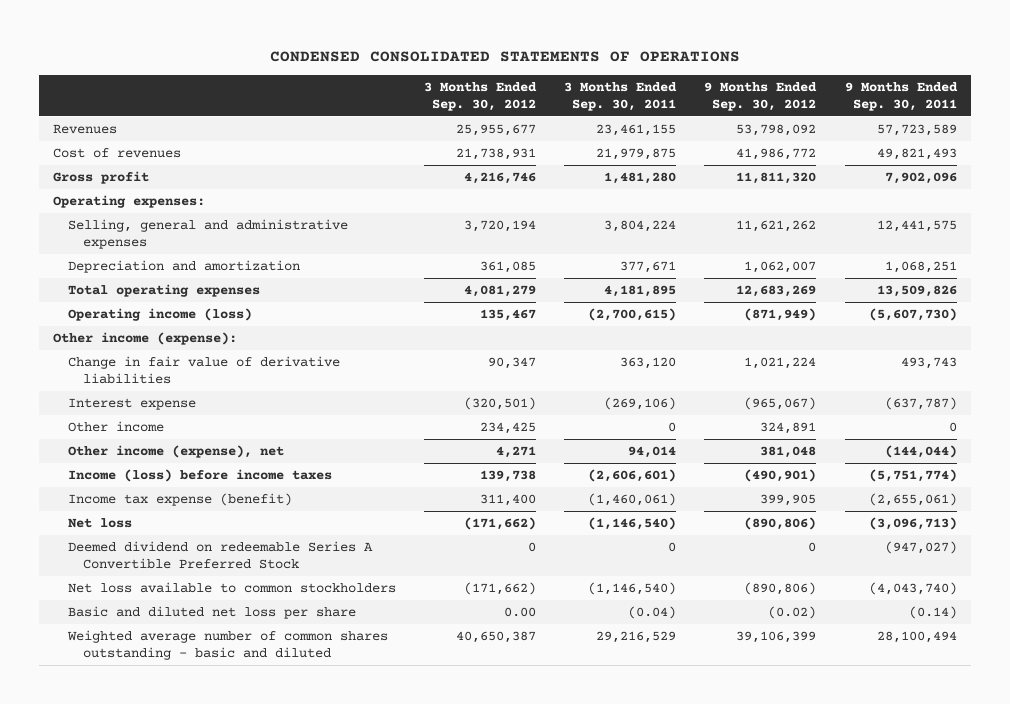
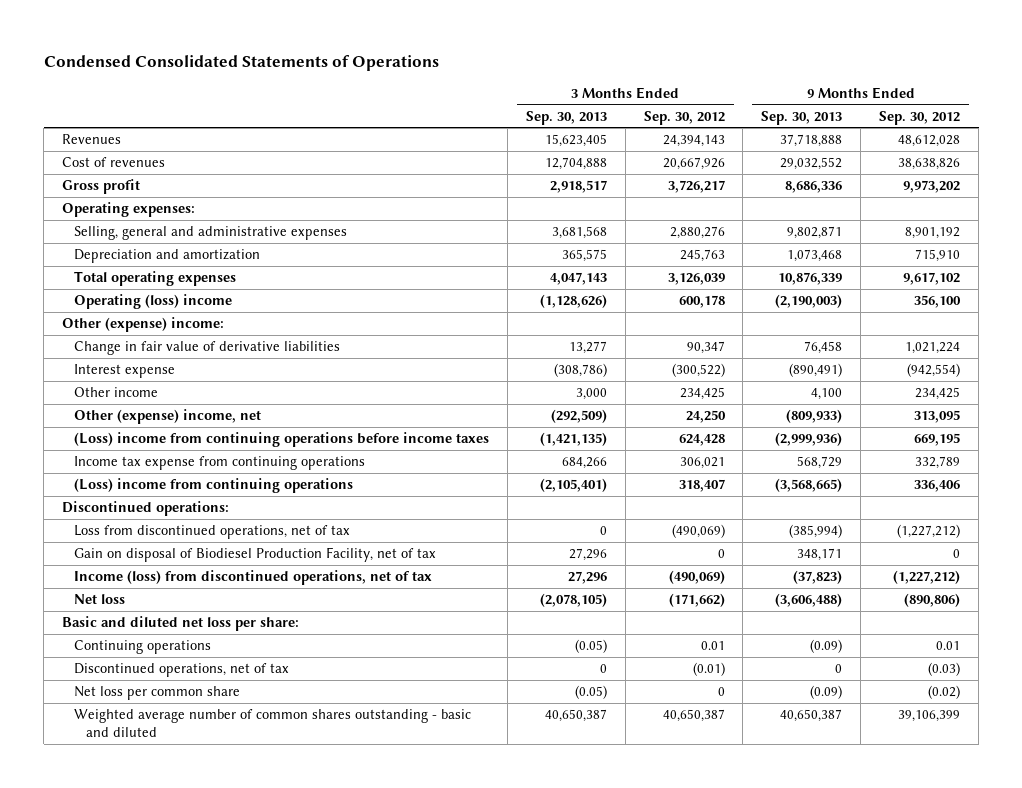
- CONDENSED CONSOLIDATED STATEMENTS OF OPERATIONS
+ Condensed Consolidated Statements of Operations
- | 3 Months Ended Sep. 30, 2012 | 3 Months Ended Sep. 30, 2011 | 9 Months Ended Sep. 30, 2012 | 9 Months Ended Sep. 30, 2011
+ | 3 Months Ended Sep. 30, 2013 | 3 Months Ended Sep. 30, 2012 | 9 Months Ended Sep. 30, 2013 | 9 Months Ended Sep. 30, 2012
- Revenues | 25,955,677 | 23,461,155 | 53,798,092 | 57,723,589
- Cost of revenues | 21,738,931 | 21,979,875 | 41,986,772 | 49,821,493
- Gross profit | 4,216,746 | 1,481,280 | 11,811,320 | 7,902,096
+ Revenues | 15,623,405 | 24,394,143 | 37,718,888 | 48,612,028
+ Cost of revenues | 12,704,888 | 20,667,926 | 29,032,552 | 38,638,826
+ Gross profit | 2,918,517 | 3,726,217 | 8,686,336 | 9,973,202
- Selling, general and administrative expenses | 3,720,194 | 3,804,224 | 11,621,262 | 12,441,575
- Depreciation and amortization | 361,085 | 377,671 | 1,062,007 | 1,068,251
- Total operating expenses | 4,081,279 | 4,181,895 | 12,683,269 | 13,509,826
- Operating income (loss) | 135,467 | (2,700,615) | (871,949) | (5,607,730)
- Other income (expense):
+ Selling, general and administrative expenses | 3,681,568 | 2,880,276 | 9,802,871 | 8,901,192
+ Depreciation and amortization | 365,575 | 245,763 | 1,073,468 | 715,910
+ Total operating expenses | 4,047,143 | 3,126,039 | 10,876,339 | 9,617,102
+ Operating (loss) income | (1,128,626) | 600,178 | (2,190,003) | 356,100
+ Other (expense) income:
- Interest expense | (320,501) | (269,106) | (965,067) | (637,787)
- Other income | 234,425 | 0 | 324,891 | 0
- Other income (expense), net | 4,271 | 94,014 | 381,048 | (144,044)
- Income (loss) before income taxes | 139,738 | (2,606,601) | (490,901) | (5,751,774)
- Income tax expense (benefit) | 311,400 | (1,460,061) | 399,905 | (2,655,061)
+ Interest expense | (308,786) | (300,522) | (890,491) | (942,554)
+ Other income | 3,000 | 234,425 | 4,100 | 234,425
+ Other (expense) income, net | (292,509) | 24,250 | (809,933) | 313,095
+ (Loss) income from continuing operations before income taxes | (1,421,135) | 624,428 | (2,999,936) | 669,195
+ Income tax expense from continuing operations | 684,266 | 306,021 | 568,729 | 332,789
+ (Loss) income from continuing operations | (2,105,401) | 318,407 | (3,568,665) | 336,406
+ Discontinued operations:
+ Loss from discontinued operations, net of tax | 0 | (490,069) | (385,994) | (1,227,212)
+ Gain on disposal of Biodiesel Production Facility, net of tax | 27,296 | 0 | 348,171 | 0
+ Income (loss) from discontinued operations, net of tax | 27,296 | (490,069) | (37,823) | (1,227,212)
- Deemed dividend on redeemable Series A Convertible Preferred Stock | 0 | 0 | 0 | (947,027)
- Net loss available to common stockholders | (171,662) | (1,146,540) | (890,806) | (4,043,740)
- Basic and diluted net loss per share | 0.00 | (0.04) | (0.02) | (0.14)
+ Basic and diluted net loss per share:
+ Continuing operations | (0.05) | 0.01 | (0.09) | 0.01
+ Discontinued operations, net of tax | 0 | (0.01) | 0 | (0.03)
+ Net loss per common share | (0.05) | 0 | (0.09) | (0.02)

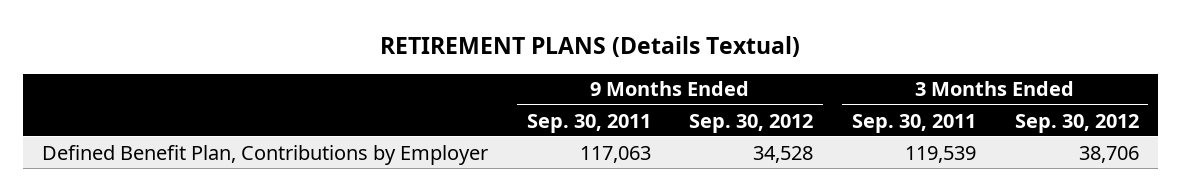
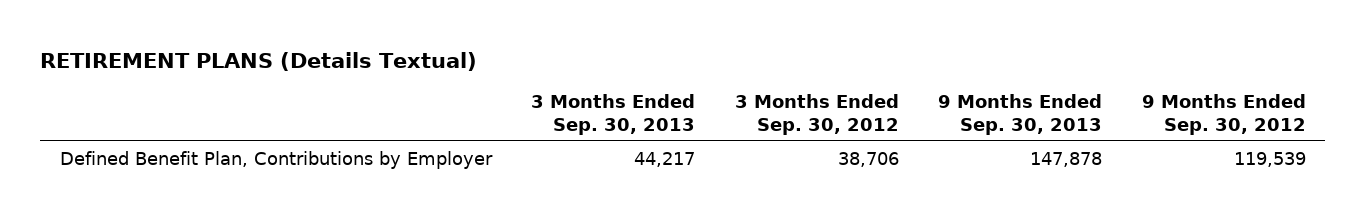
- | 9 Months Ended Sep. 30, 2011 | 9 Months Ended Sep. 30, 2012 | 3 Months Ended Sep. 30, 2011 | 3 Months Ended Sep. 30, 2012
+ | 3 Months Ended Sep. 30, 2013 | 3 Months Ended Sep. 30, 2012 | 9 Months Ended Sep. 30, 2013 | 9 Months Ended Sep. 30, 2012
- Defined Benefit Plan, Contributions by Employer | 117,063 | 34,528 | 119,539 | 38,706
+ Defined Benefit Plan, Contributions by Employer | 44,217 | 38,706 | 147,878 | 119,539

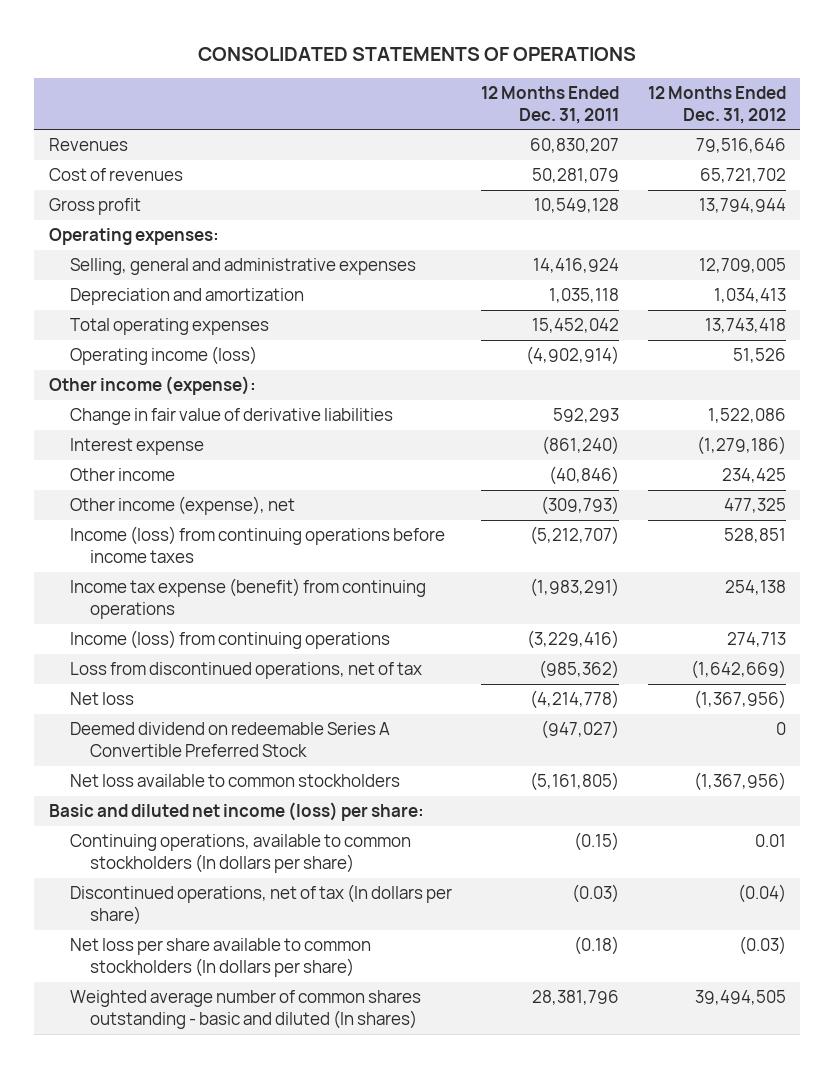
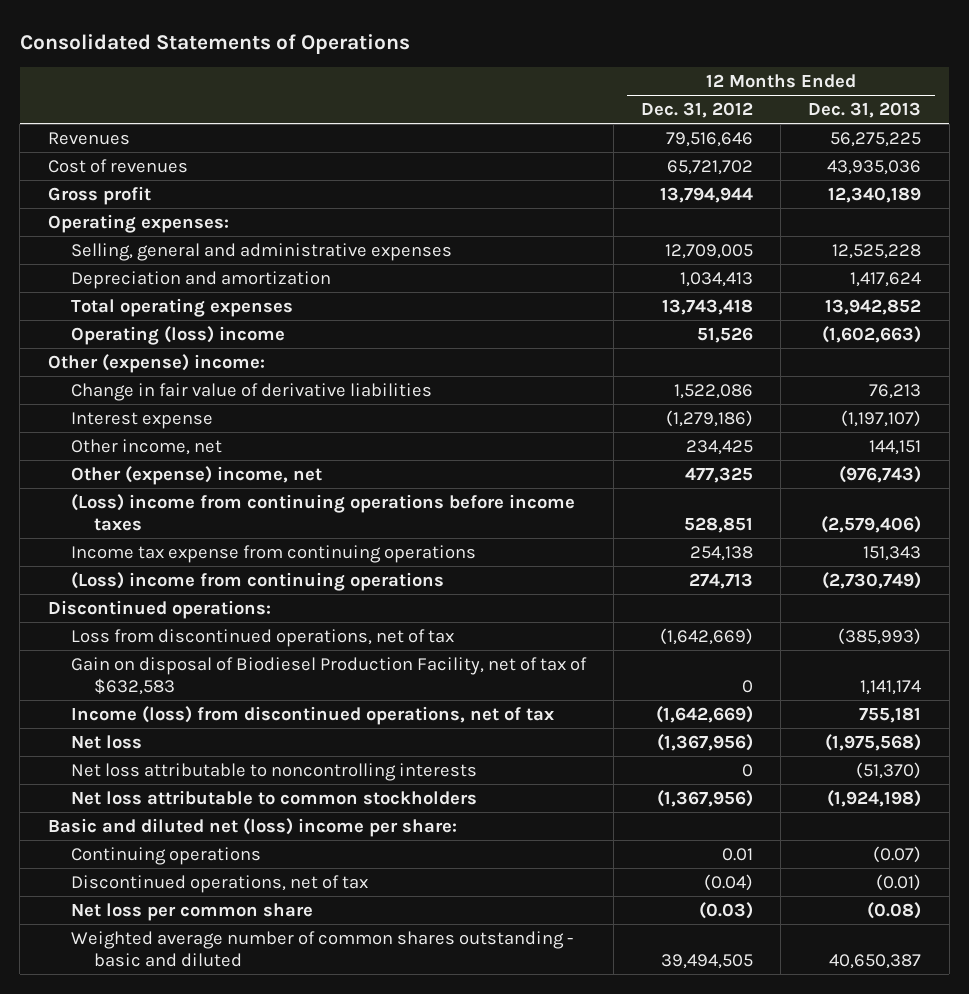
- CONSOLIDATED STATEMENTS OF OPERATIONS
+ Consolidated Statements of Operations
- | 12 Months Ended Dec. 31, 2011 | 12 Months Ended Dec. 31, 2012
+ | 12 Months Ended Dec. 31, 2012 | 12 Months Ended Dec. 31, 2013
- Operating income (loss) | (4,902,914) | 51,526
- Other income (expense):
+ Operating (loss) income | 51,526 | (1,602,663)
+ Other (expense) income:
- Other income | (40,846) | 234,425
- Other income (expense), net | (309,793) | 477,325
- Income (loss) from continuing operations before income taxes | (5,212,707) | 528,851
- Income tax expense (benefit) from continuing operations | (1,983,291) | 254,138
- Income (loss) from continuing operations | (3,229,416) | 274,713
+ Other income, net | 234,425 | 144,151
+ Other (expense) income, net | 477,325 | (976,743)
+ (Loss) income from continuing operations before income taxes | 528,851 | (2,579,406)
+ Income tax expense from continuing operations | 254,138 | 151,343
+ (Loss) income from continuing operations | 274,713 | (2,730,749)
+ Discontinued operations:
+ Gain on disposal of Biodiesel Production Facility, net of tax of $632,583 | 0 | 1,141,174
+ Income (loss) from discontinued operations, net of tax | (1,642,669) | 755,181
- Deemed dividend on redeemable Series A Convertible Preferred Stock | (947,027) | 0
- Net loss available to common stockholders | (5,161,805) | (1,367,956)
- Basic and diluted net income (loss) per share:
- Continuing operations, available to common stockholders (In dollars per share) | (0.15) | 0.01
- Discontinued operations, net of tax (In dollars per share) | (0.03) | (0.04)
- Net loss per share available to common stockholders (In dollars per share) | (0.18) | (0.03)
- Weighted average number of common shares outstanding - basic and diluted (In shares) | 28,381,796 | 39,494,505
+ Net loss attributable to noncontrolling interests | 0 | (51,370)
+ Net loss attributable to common stockholders | (1,367,956) | (1,924,198)
+ Basic and diluted net (loss) income per share:
+ Continuing operations | 0.01 | (0.07)
+ Discontinued operations, net of tax | (0.04) | (0.01)
+ Net loss per common share | (0.03) | (0.08)
+ Weighted average number of common shares outstanding - basic and diluted | 39,494,505 | 40,650,387

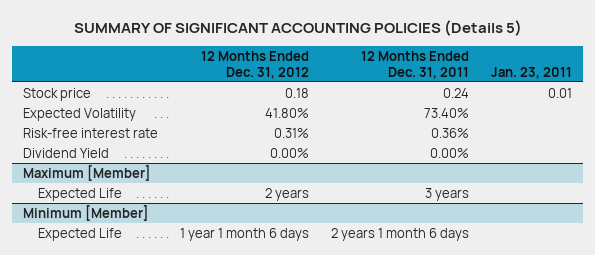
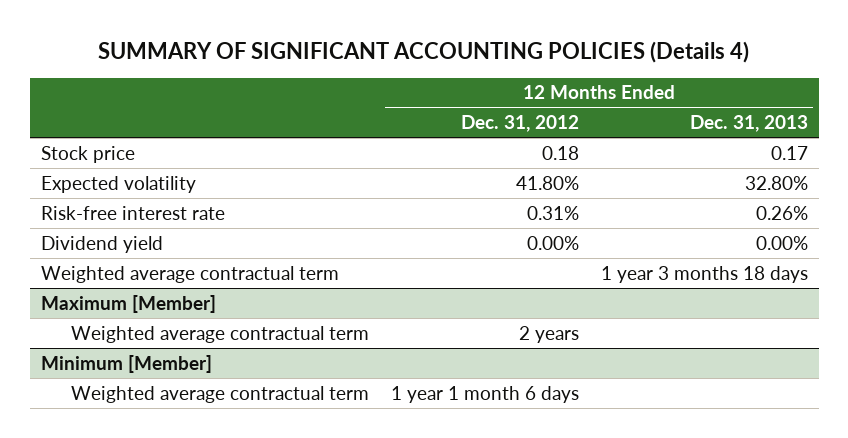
- SUMMARY OF SIGNIFICANT ACCOUNTING POLICIES (Details 5)
+ SUMMARY OF SIGNIFICANT ACCOUNTING POLICIES (Details 4)
- | 12 Months Ended Dec. 31, 2012 | 12 Months Ended Dec. 31, 2011 | Jan. 23, 2011
+ | 12 Months Ended Dec. 31, 2012 | 12 Months Ended Dec. 31, 2013
- Expected Volatility | 41.80% | 73.40% |
+ Expected volatility | 41.80% | 32.80%
- Dividend Yield | 0.00% | 0.00% |
+ Dividend yield | 0.00% | 0.00%
+ Weighted average contractual term | | 1 year 3 months 18 days
@ Maximum [Member]
- Expected Life | 2 years | 3 years |
+ Weighted average contractual term | 2 years |
@ Minimum [Member]
- Expected Life | 1 year 1 month 6 days | 2 years 1 month 6 days |
+ Weighted average contractual term | 1 year 1 month 6 days |

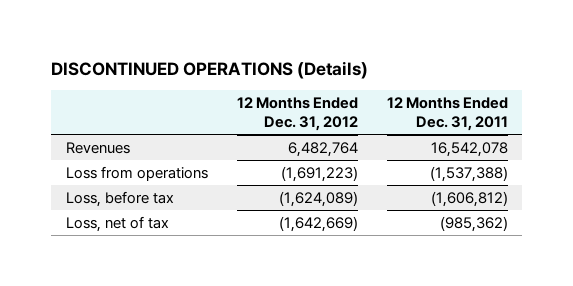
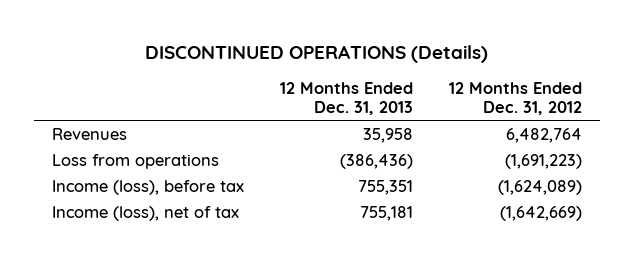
- | 12 Months Ended Dec. 31, 2012 | 12 Months Ended Dec. 31, 2011
+ | 12 Months Ended Dec. 31, 2013 | 12 Months Ended Dec. 31, 2012
- Loss, before tax | (1,624,089) | (1,606,812)
- Loss, net of tax | (1,642,669) | (985,362)
+ Income (loss), before tax | 755,351 | (1,624,089)
+ Income (loss), net of tax | 755,181 | (1,642,669)

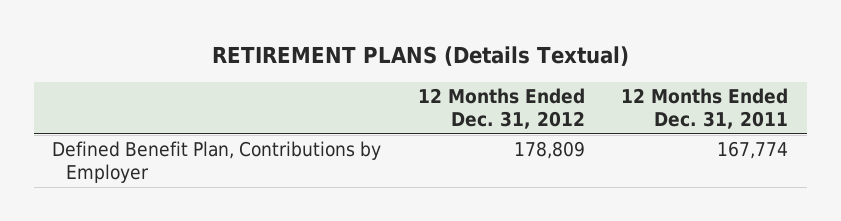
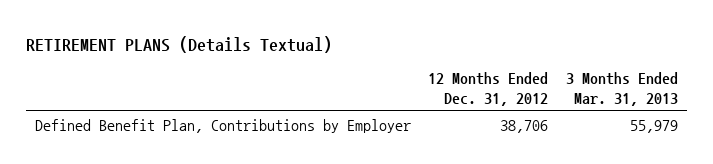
- | 12 Months Ended Dec. 31, 2012 | 12 Months Ended Dec. 31, 2011
+ | 12 Months Ended Dec. 31, 2012 | 3 Months Ended Mar. 31, 2013
- Defined Benefit Plan, Contributions by Employer | 178,809 | 167,774
+ Defined Benefit Plan, Contributions by Employer | 38,706 | 55,979

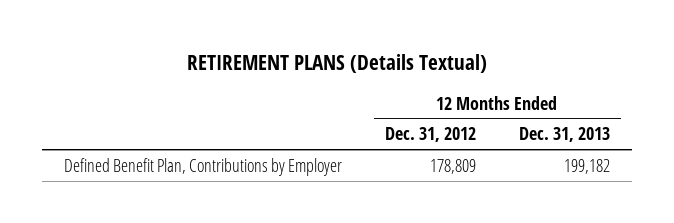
- | 12 Months Ended Dec. 31, 2012 | 3 Months Ended Mar. 31, 2013
+ | 12 Months Ended Dec. 31, 2012 | 12 Months Ended Dec. 31, 2013
- Defined Benefit Plan, Contributions by Employer | 38,706 | 55,979
+ Defined Benefit Plan, Contributions by Employer | 178,809 | 199,182

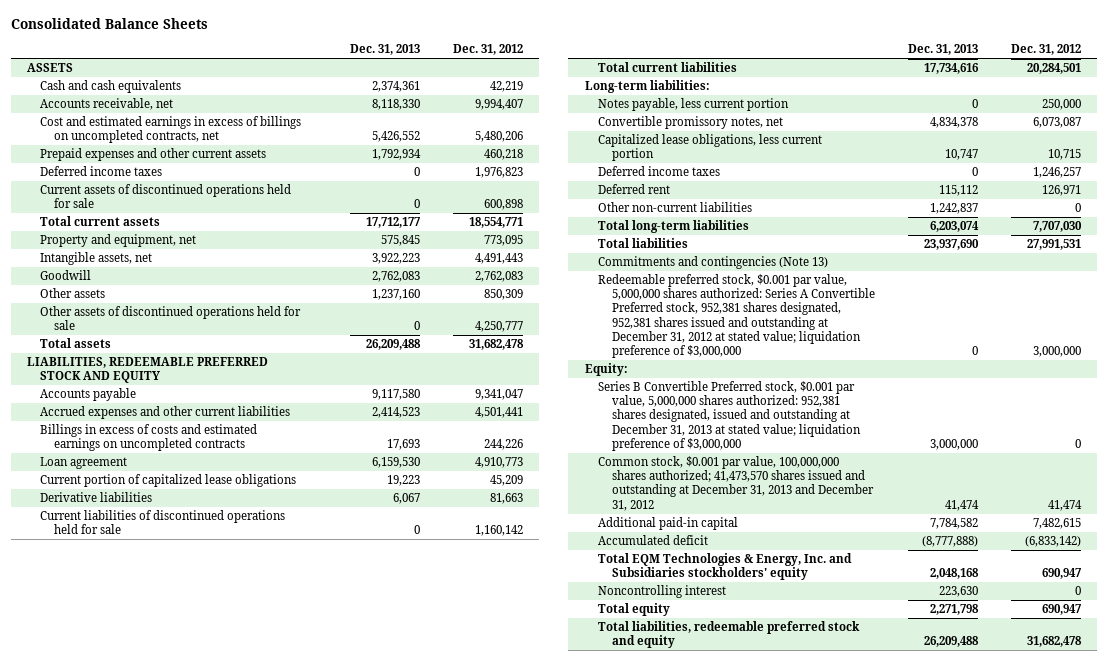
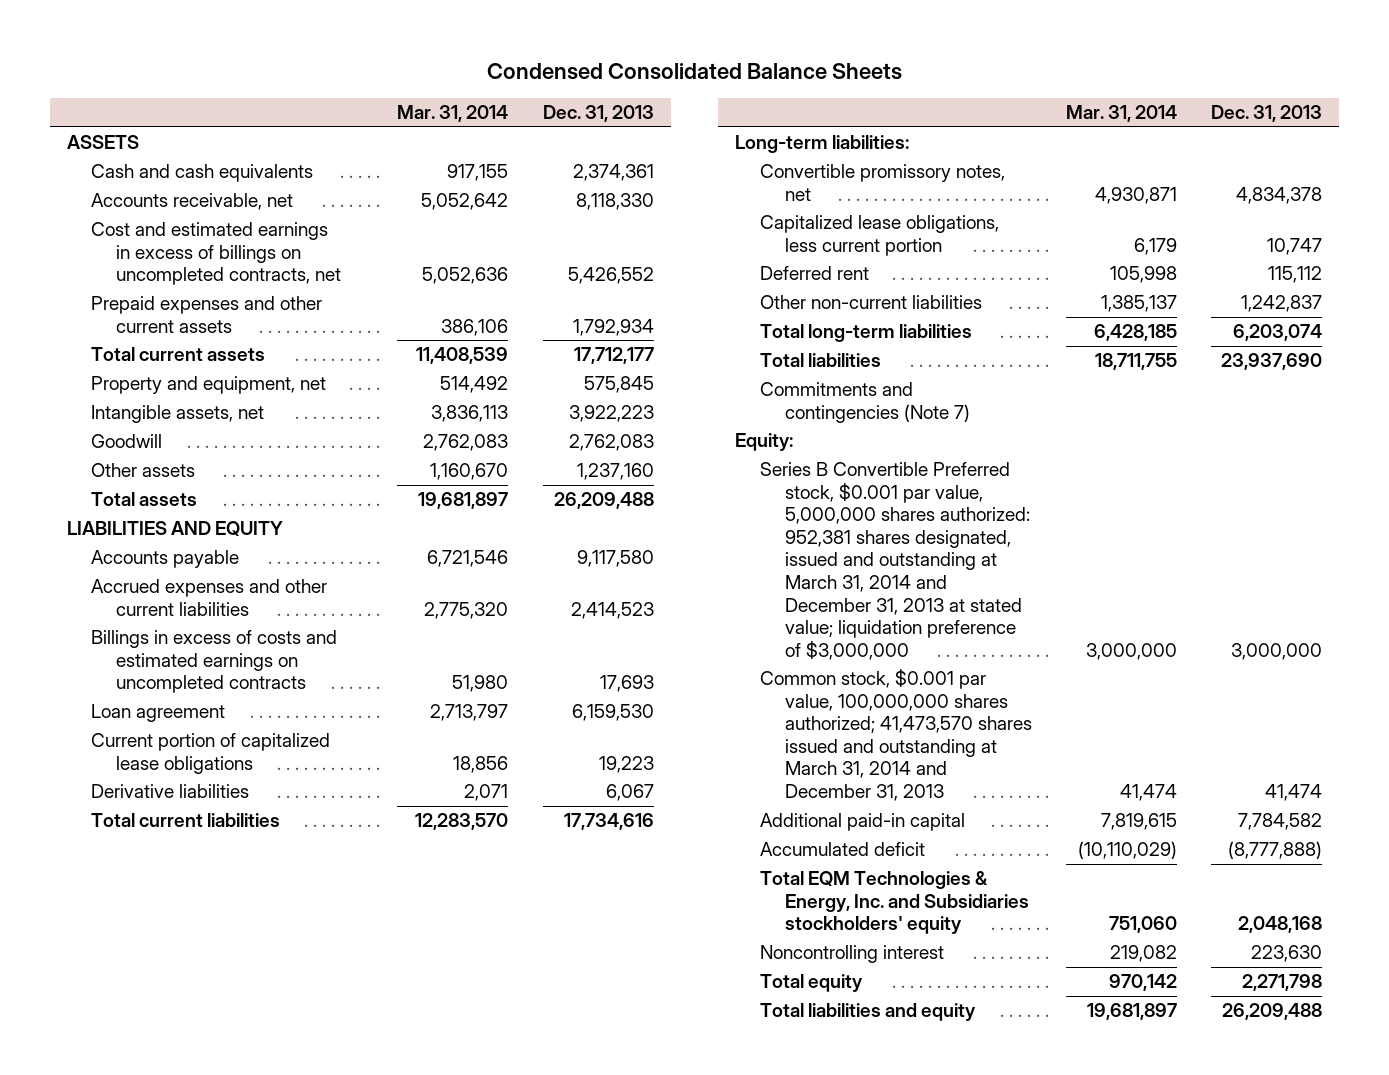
- Consolidated Balance Sheets
+ Condensed Consolidated Balance Sheets
- | Dec. 31, 2013 | Dec. 31, 2012
+ | Mar. 31, 2014 | Dec. 31, 2013
- Deferred income taxes | 0 | 1,976,823
- Current assets of discontinued operations held for sale | 0 | 600,898
- Other assets of discontinued operations held for sale | 0 | 4,250,777
- LIABILITIES, REDEEMABLE PREFERRED STOCK AND EQUITY
+ LIABILITIES AND EQUITY
- Current liabilities of discontinued operations held for sale | 0 | 1,160,142
- Notes payable, less current portion | 0 | 250,000
- Deferred income taxes | 0 | 1,246,257
- Commitments and contingencies (Note 13)
- Redeemable preferred stock, $0.001 par value, 5,000,000 shares authorized: Series A Convertible Preferred stock, 952,381 shares designated, 952,381 shares issued and outstanding at December 31, 2012 at stated value; liquidation preference of $3,000,000 | 0 | 3,000,000
+ Commitments and contingencies (Note 7)
- Series B Convertible Preferred stock, $0.001 par value, 5,000,000 shares authorized: 952,381 shares designated, issued and outstanding at December 31, 2013 at stated value; liquidation preference of $3,000,000 | 3,000,000 | 0
- Common stock, $0.001 par value, 100,000,000 shares authorized; 41,473,570 shares issued and outstanding at December 31, 2013 and December 31, 2012 | 41,474 | 41,474
+ Series B Convertible Preferred stock, $0.001 par value, 5,000,000 shares authorized: 952,381 shares designated, issued and outstanding at March 31, 2014 and December 31, 2013 at stated value; liquidation preference of $3,000,000 | 3,000,000 | 3,000,000
+ Common stock, $0.001 par value, 100,000,000 shares authorized; 41,473,570 shares issued and outstanding at March 31, 2014 and December 31, 2013 | 41,474 | 41,474
- Total liabilities, redeemable preferred stock and equity | 26,209,488 | 31,682,478
+ Total liabilities and equity | 19,681,897 | 26,209,488

